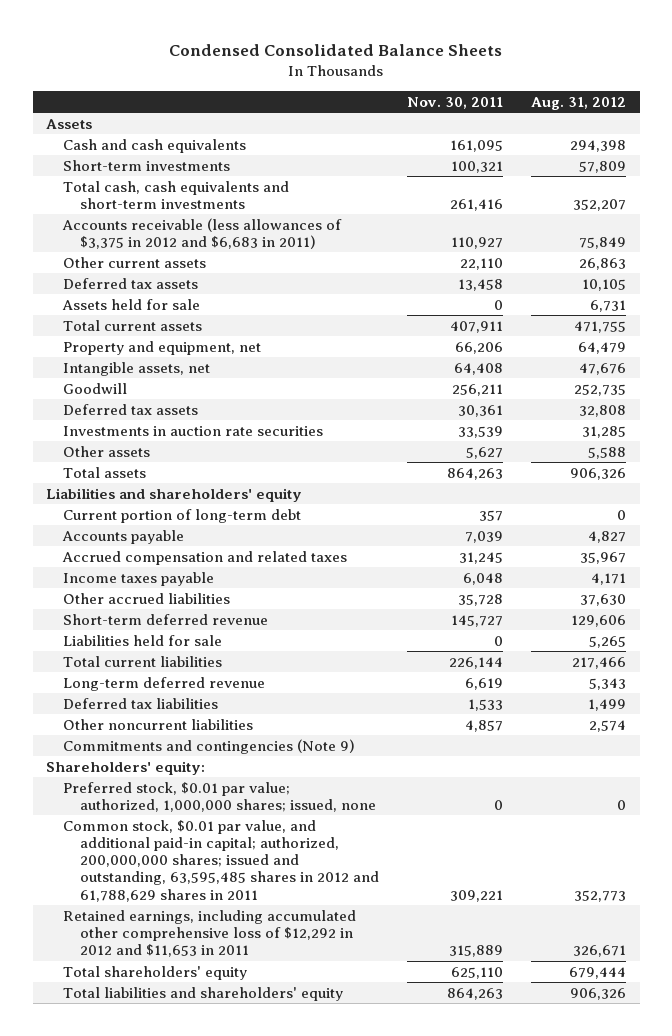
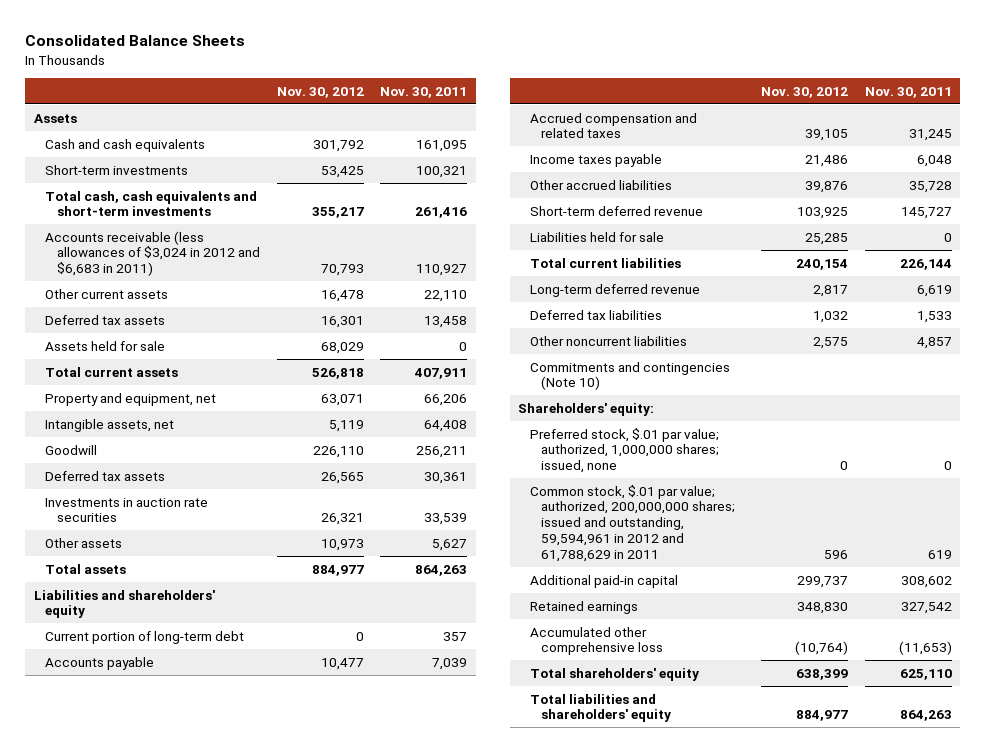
- Condensed Consolidated Balance Sheets
+ Consolidated Balance Sheets
- | Nov. 30, 2011 | Aug. 31, 2012
+ | Nov. 30, 2012 | Nov. 30, 2011
- Accounts receivable (less allowances of $3,375 in 2012 and $6,683 in 2011) | 110,927 | 75,849
+ Accounts receivable (less allowances of $3,024 in 2012 and $6,683 in 2011) | 70,793 | 110,927
- Commitments and contingencies (Note 9)
+ Commitments and contingencies (Note 10)
- Preferred stock, $0.01 par value; authorized, 1,000,000 shares; issued, none | 0 | 0
- Common stock, $0.01 par value, and additional paid-in capital; authorized, 200,000,000 shares; issued and outstanding, 63,595,485 shares in 2012 and 61,788,629 shares in 2011 | 309,221 | 352,773
- Retained earnings, including accumulated other comprehensive loss of $12,292 in 2012 and $11,653 in 2011 | 315,889 | 326,671
+ Preferred stock, $.01 par value; authorized, 1,000,000 shares; issued, none | 0 | 0
+ Common stock, $.01 par value; authorized, 200,000,000 shares; issued and outstanding, 59,594,961 in 2012 and 61,788,629 in 2011 | 596 | 619
+ Additional paid-in capital | 299,737 | 308,602
+ Retained earnings | 348,830 | 327,542
+ Accumulated other comprehensive loss | (10,764) | (11,653)

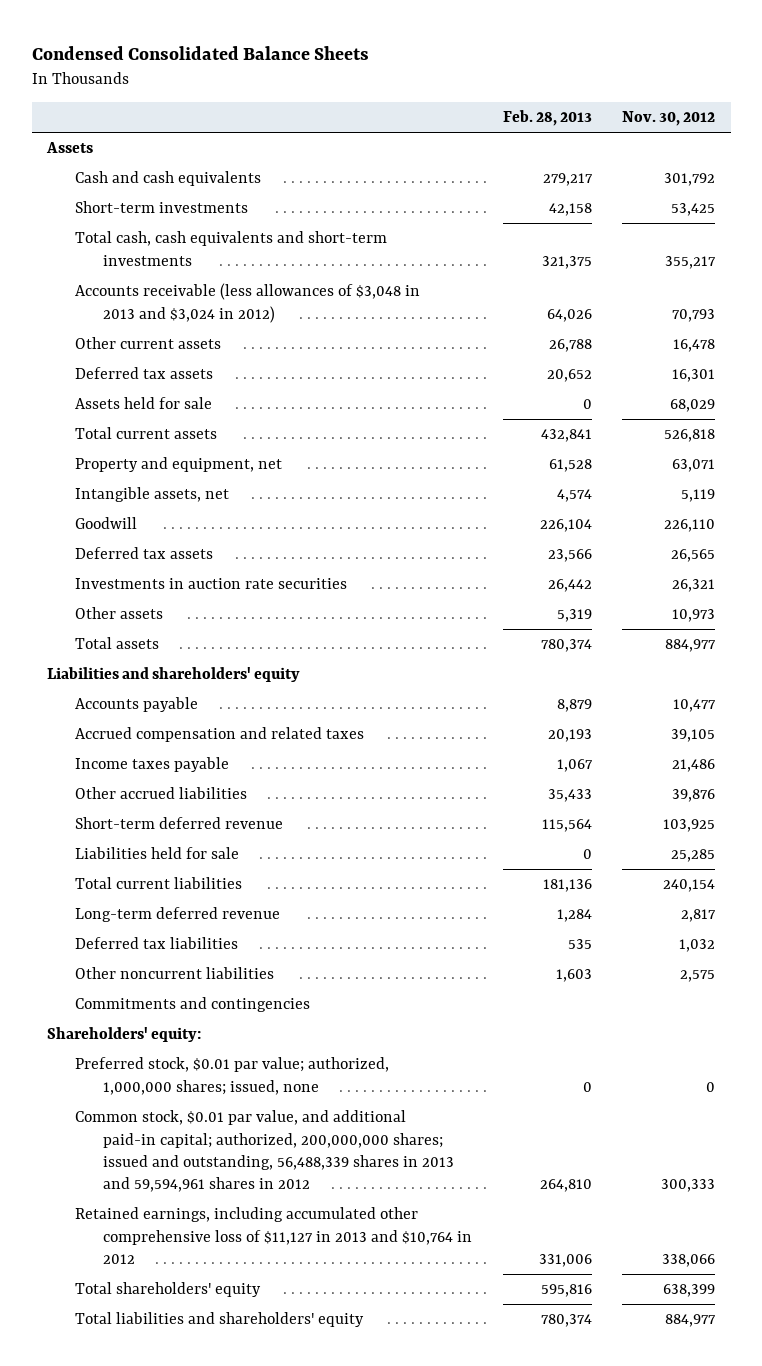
- Consolidated Balance Sheets
+ Condensed Consolidated Balance Sheets
- | Nov. 30, 2012 | Nov. 30, 2011
+ | Feb. 28, 2013 | Nov. 30, 2012
- Accounts receivable (less allowances of $3,024 in 2012 and $6,683 in 2011) | 70,793 | 110,927
+ Accounts receivable (less allowances of $3,048 in 2013 and $3,024 in 2012) | 64,026 | 70,793
- Current portion of long-term debt | 0 | 357
- Commitments and contingencies (Note 10)
+ Commitments and contingencies
- Preferred stock, $.01 par value; authorized, 1,000,000 shares; issued, none | 0 | 0
- Common stock, $.01 par value; authorized, 200,000,000 shares; issued and outstanding, 59,594,961 in 2012 and 61,788,629 in 2011 | 596 | 619
- Additional paid-in capital | 299,737 | 308,602
- Retained earnings | 348,830 | 327,542
- Accumulated other comprehensive loss | (10,764) | (11,653)
+ Preferred stock, $0.01 par value; authorized, 1,000,000 shares; issued, none | 0 | 0
+ Common stock, $0.01 par value, and additional paid-in capital; authorized, 200,000,000 shares; issued and outstanding, 56,488,339 shares in 2013 and 59,594,961 shares in 2012 | 264,810 | 300,333
+ Retained earnings, including accumulated other comprehensive loss of $11,127 in 2013 and $10,764 in 2012 | 331,006 | 338,066

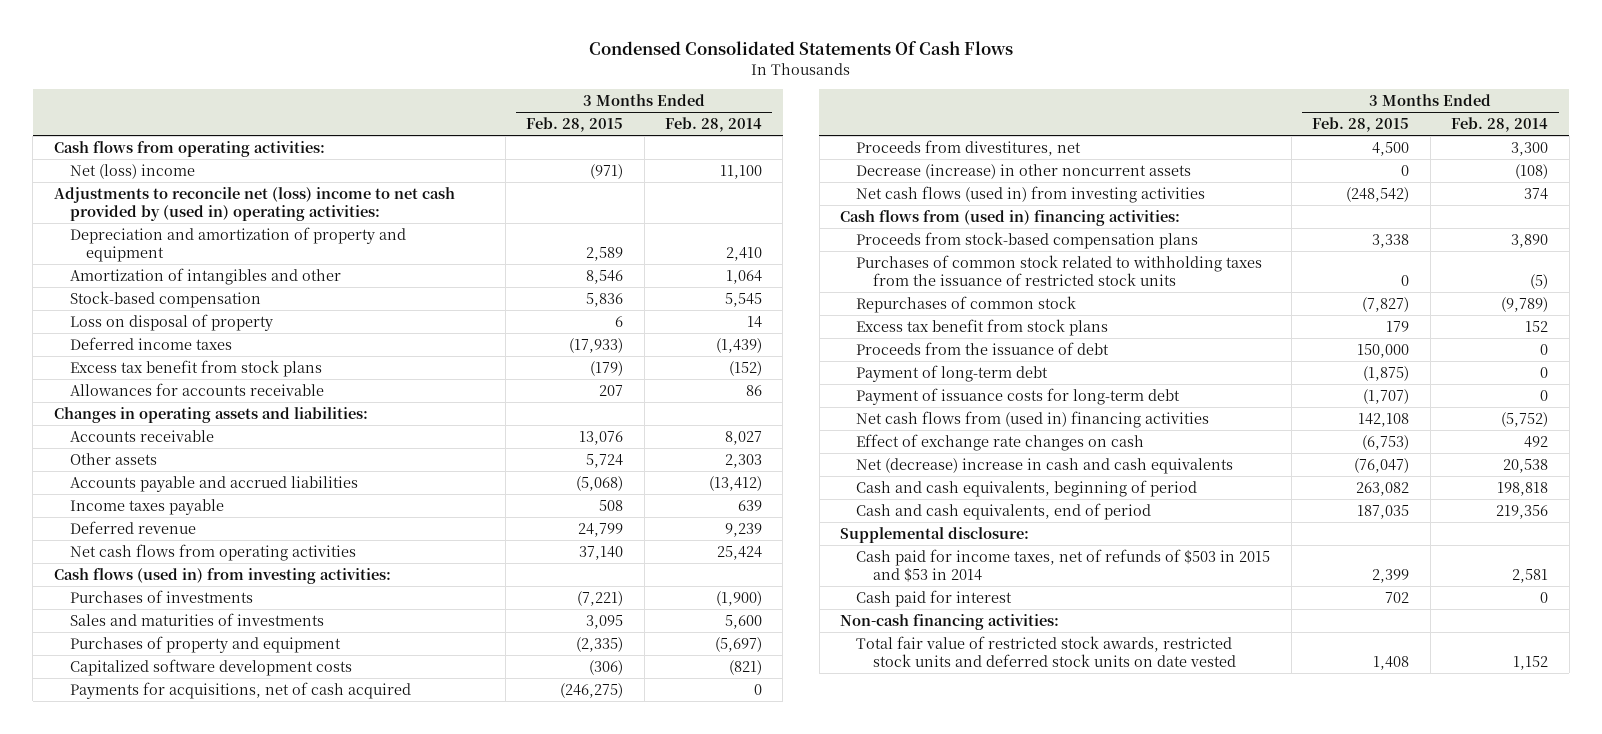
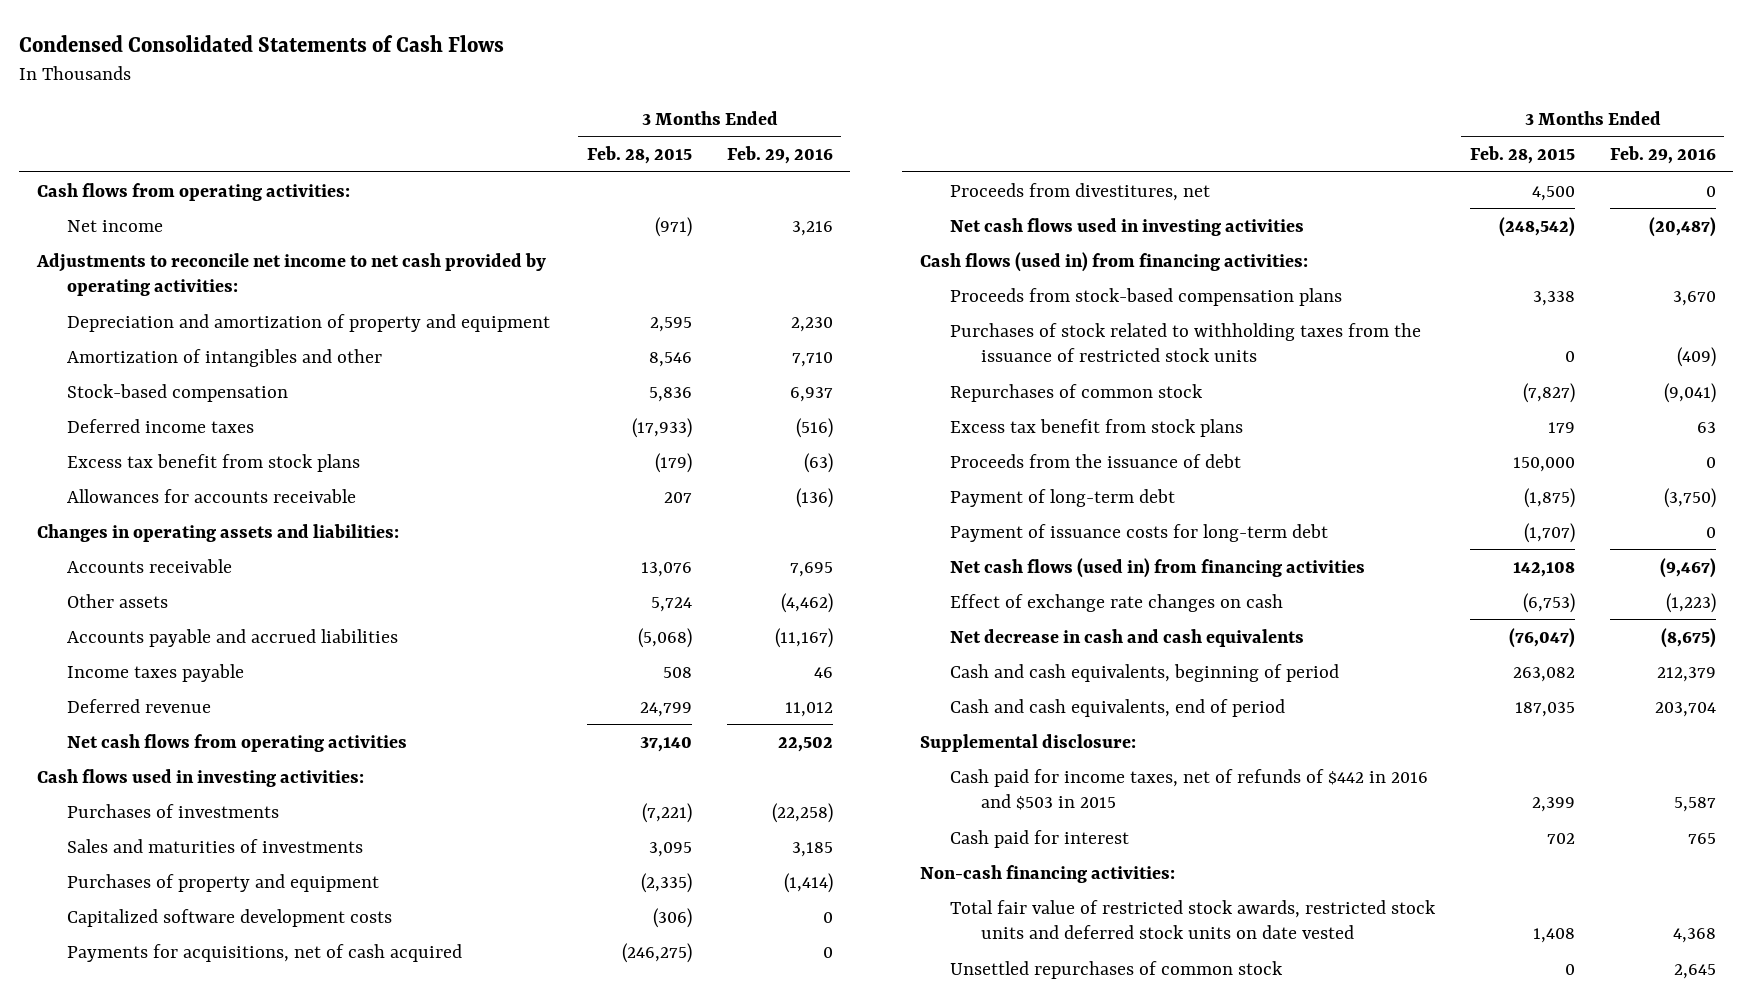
- Condensed Consolidated Statements Of Cash Flows
+ Condensed Consolidated Statements of Cash Flows
- | 3 Months Ended Feb. 28, 2015 | 3 Months Ended Feb. 28, 2014
+ | 3 Months Ended Feb. 28, 2015 | 3 Months Ended Feb. 29, 2016
- Net (loss) income | (971) | 11,100
- Adjustments to reconcile net (loss) income to net cash provided by (used in) operating activities:
- Depreciation and amortization of property and equipment | 2,589 | 2,410
+ Net income | (971) | 3,216
+ Adjustments to reconcile net income to net cash provided by operating activities:
+ Depreciation and amortization of property and equipment | 2,595 | 2,230
- Loss on disposal of property | 6 | 14
- Cash flows (used in) from investing activities:
+ Cash flows used in investing activities:
- Decrease (increase) in other noncurrent assets | 0 | (108)
- Net cash flows (used in) from investing activities | (248,542) | 374
- Cash flows from (used in) financing activities:
+ Net cash flows used in investing activities | (248,542) | (20,487)
+ Cash flows (used in) from financing activities:
- Purchases of common stock related to withholding taxes from the issuance of restricted stock units | 0 | (5)
+ Purchases of stock related to withholding taxes from the issuance of restricted stock units | 0 | (409)
- Net cash flows from (used in) financing activities | 142,108 | (5,752)
+ Net cash flows (used in) from financing activities | 142,108 | (9,467)
- Net (decrease) increase in cash and cash equivalents | (76,047) | 20,538
+ Net decrease in cash and cash equivalents | (76,047) | (8,675)
- Cash paid for income taxes, net of refunds of $503 in 2015 and $53 in 2014 | 2,399 | 2,581
+ Cash paid for income taxes, net of refunds of $442 in 2016 and $503 in 2015 | 2,399 | 5,587
+ Unsettled repurchases of common stock | 0 | 2,645

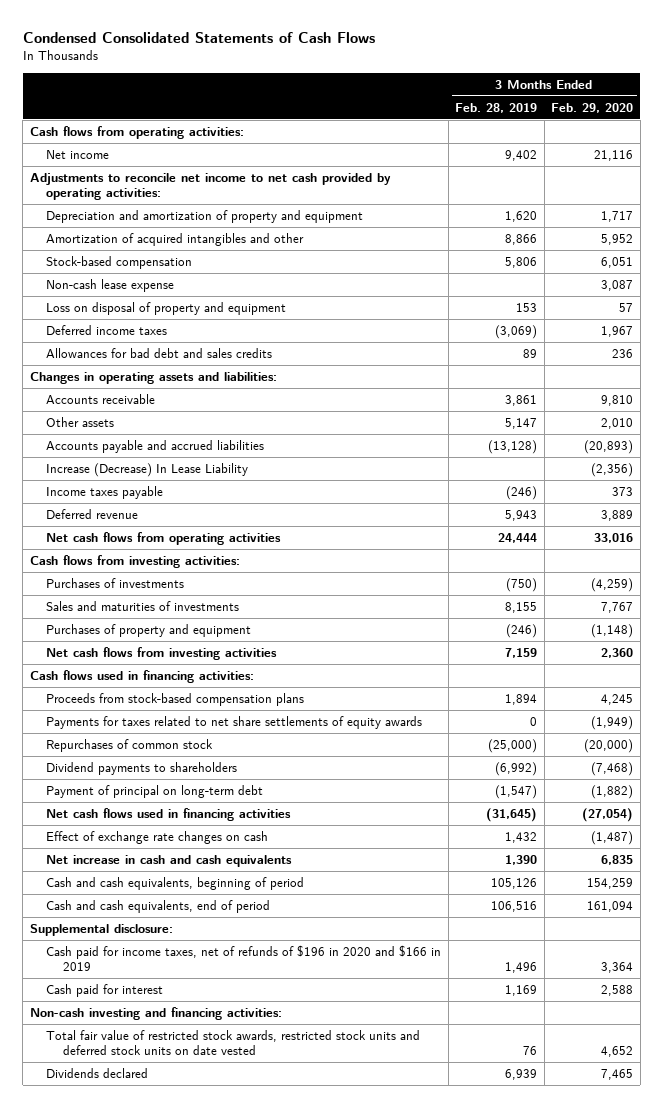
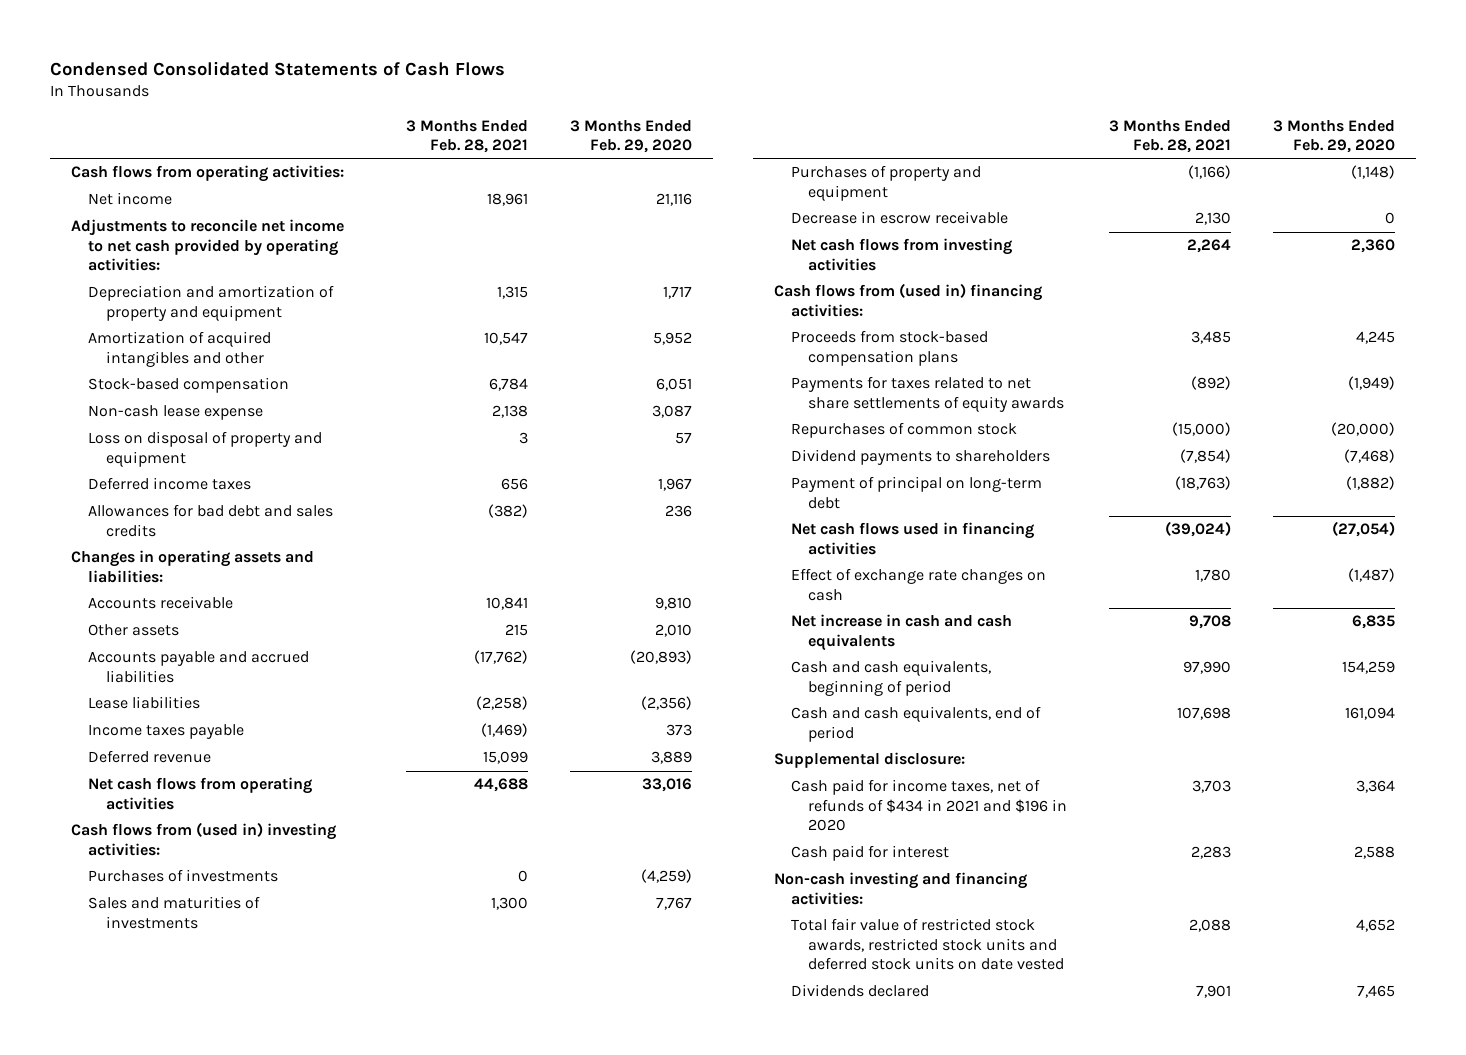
- | 3 Months Ended Feb. 28, 2019 | 3 Months Ended Feb. 29, 2020
+ | 3 Months Ended Feb. 28, 2021 | 3 Months Ended Feb. 29, 2020
- Increase (Decrease) In Lease Liability | | (2,356)
+ Lease liabilities | (2,258) | (2,356)
- Cash flows from investing activities:
+ Cash flows from (used in) investing activities:
+ Decrease in escrow receivable | 2,130 | 0
- Cash flows used in financing activities:
+ Cash flows from (used in) financing activities:
- Cash paid for income taxes, net of refunds of $196 in 2020 and $166 in 2019 | 1,496 | 3,364
+ Cash paid for income taxes, net of refunds of $434 in 2021 and $196 in 2020 | 3,703 | 3,364

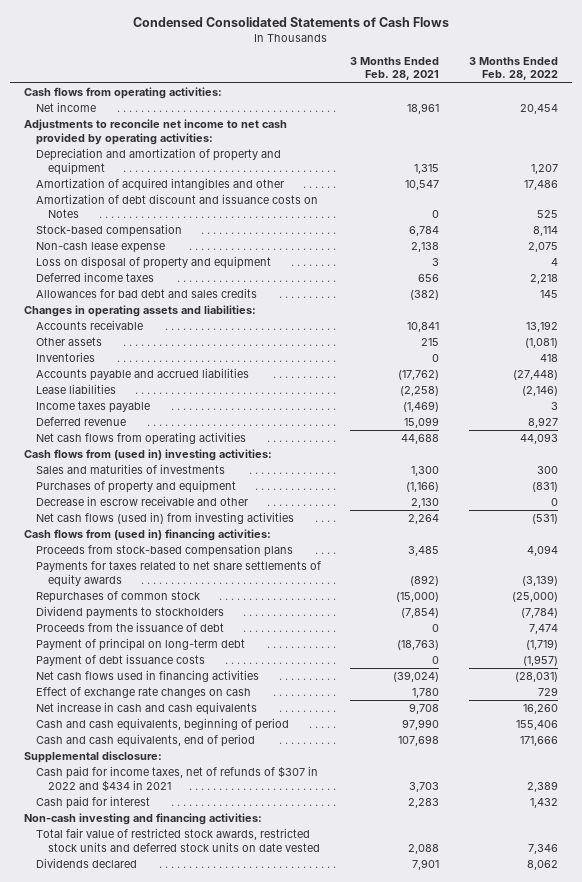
- | 3 Months Ended Feb. 28, 2021 | 3 Months Ended Feb. 29, 2020
+ | 3 Months Ended Feb. 28, 2021 | 3 Months Ended Feb. 28, 2022
+ Amortization of debt discount and issuance costs on Notes | 0 | 525
+ Inventories | 0 | 418
- Purchases of investments | 0 | (4,259)
- Decrease in escrow receivable | 2,130 | 0
- Net cash flows from investing activities | 2,264 | 2,360
+ Decrease in escrow receivable and other | 2,130 | 0
+ Net cash flows (used in) from investing activities | 2,264 | (531)
- Dividend payments to shareholders | (7,854) | (7,468)
+ Dividend payments to stockholders | (7,854) | (7,784)
+ Proceeds from the issuance of debt | 0 | 7,474
+ Payment of debt issuance costs | 0 | (1,957)
- Cash paid for income taxes, net of refunds of $434 in 2021 and $196 in 2020 | 3,703 | 3,364
+ Cash paid for income taxes, net of refunds of $307 in 2022 and $434 in 2021 | 3,703 | 2,389

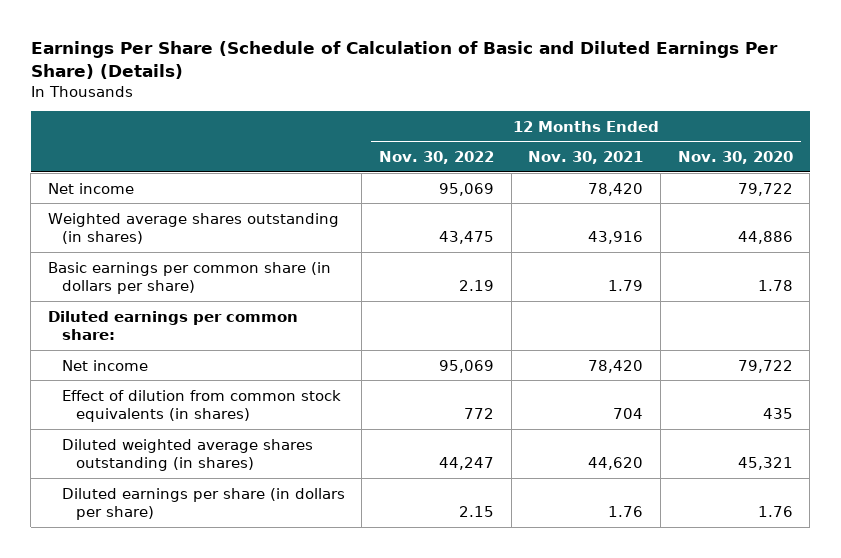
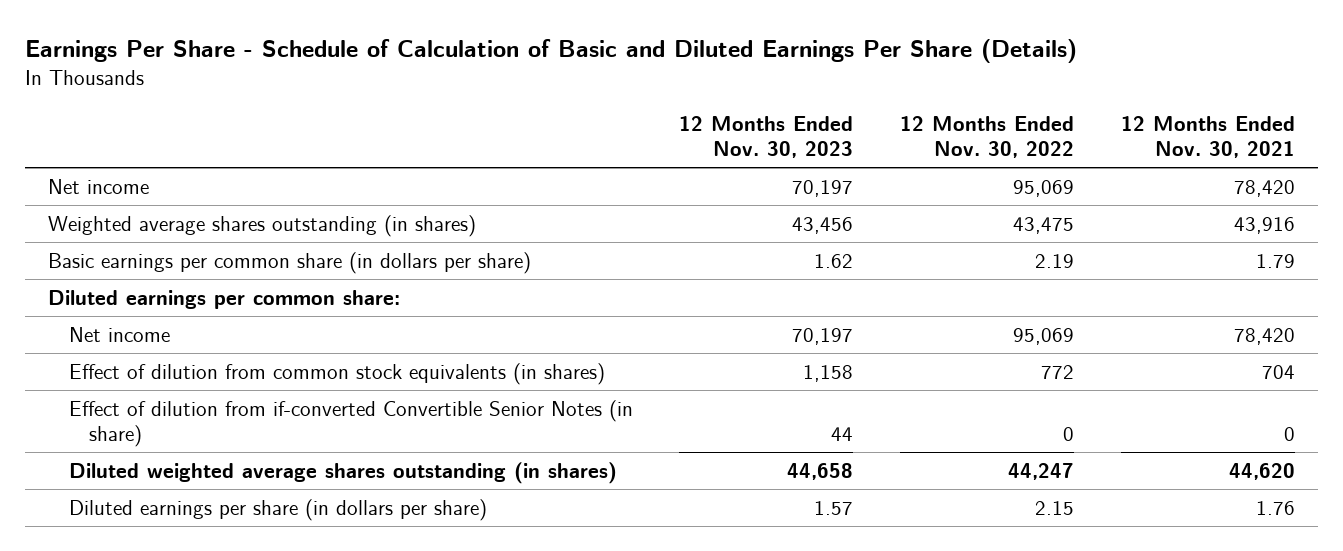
- Earnings Per Share (Schedule of Calculation of Basic and Diluted Earnings Per Share) (Details)
+ Earnings Per Share - Schedule of Calculation of Basic and Diluted Earnings Per Share (Details)
- | 12 Months Ended Nov. 30, 2022 | 12 Months Ended Nov. 30, 2021 | 12 Months Ended Nov. 30, 2020
+ | 12 Months Ended Nov. 30, 2023 | 12 Months Ended Nov. 30, 2022 | 12 Months Ended Nov. 30, 2021
+ Effect of dilution from if-converted Convertible Senior Notes (in share) | 44 | 0 | 0

